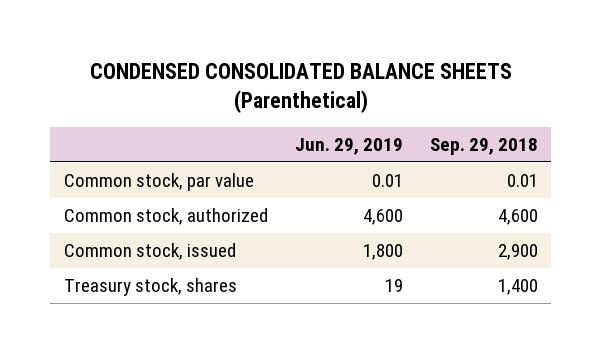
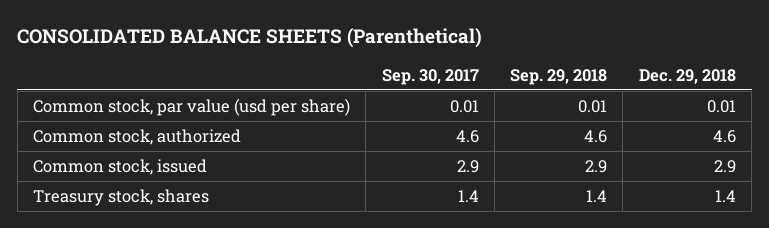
- CONDENSED CONSOLIDATED BALANCE SHEETS (Parenthetical)
+ CONSOLIDATED BALANCE SHEETS (Parenthetical)
- | Jun. 29, 2019 | Sep. 29, 2018
+ | Sep. 30, 2017 | Sep. 29, 2018 | Dec. 29, 2018
- Common stock, par value | 0.01 | 0.01
- Common stock, authorized | 4,600 | 4,600
- Common stock, issued | 1,800 | 2,900
- Treasury stock, shares | 19 | 1,400
+ Common stock, par value (usd per share) | 0.01 | 0.01 | 0.01
+ Common stock, authorized | 4.6 | 4.6 | 4.6
+ Common stock, issued | 2.9 | 2.9 | 2.9
+ Treasury stock, shares | 1.4 | 1.4 | 1.4

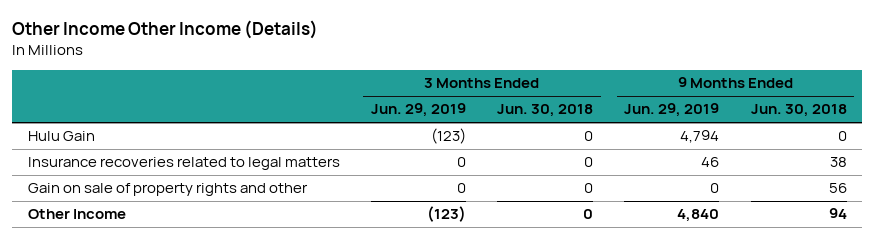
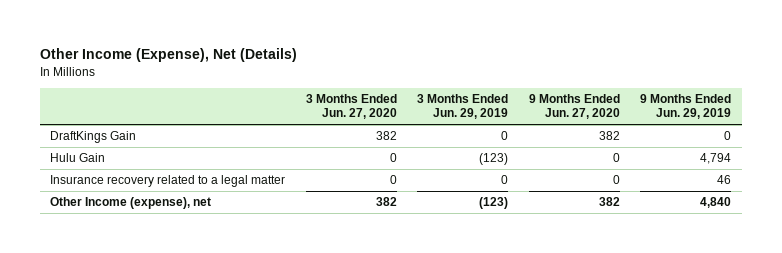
- Other Income Other Income (Details)
+ Other Income (Expense), Net (Details)
- | 3 Months Ended Jun. 29, 2019 | 3 Months Ended Jun. 30, 2018 | 9 Months Ended Jun. 29, 2019 | 9 Months Ended Jun. 30, 2018
+ | 3 Months Ended Jun. 27, 2020 | 3 Months Ended Jun. 29, 2019 | 9 Months Ended Jun. 27, 2020 | 9 Months Ended Jun. 29, 2019
+ DraftKings Gain | 382 | 0 | 382 | 0
- Insurance recoveries related to legal matters | 0 | 0 | 46 | 38
- Gain on sale of property rights and other | 0 | 0 | 0 | 56
- Other Income | (123) | 0 | 4,840 | 94
+ Insurance recovery related to a legal matter | 0 | 0 | 0 | 46
+ Other Income (expense), net | 382 | (123) | 382 | 4,840

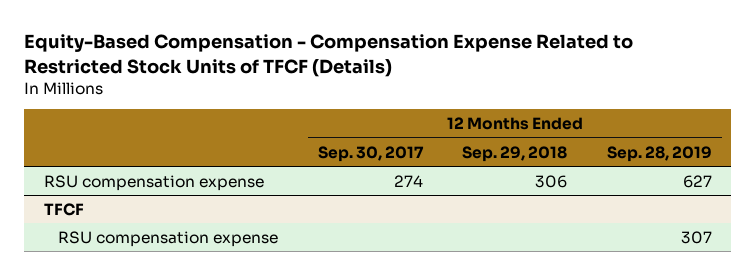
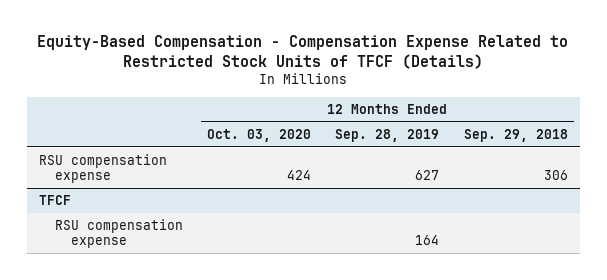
- | 12 Months Ended Sep. 30, 2017 | 12 Months Ended Sep. 29, 2018 | 12 Months Ended Sep. 28, 2019
+ | 12 Months Ended Oct. 03, 2020 | 12 Months Ended Sep. 28, 2019 | 12 Months Ended Sep. 29, 2018
@ TFCF
- RSU compensation expense | | | 307
+ RSU compensation expense | | 164 |

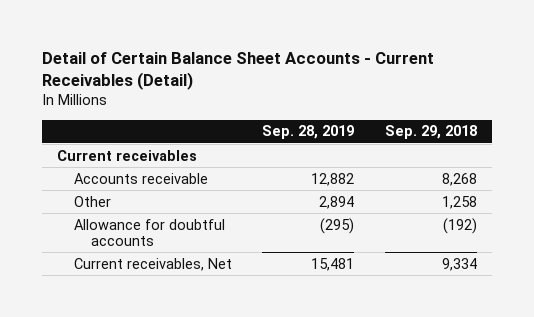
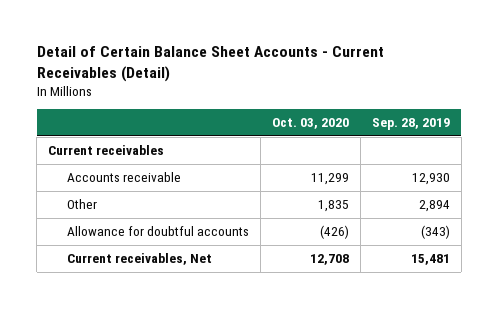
- | Sep. 28, 2019 | Sep. 29, 2018
+ | Oct. 03, 2020 | Sep. 28, 2019
- Accounts receivable | 12,882 | 8,268
+ Accounts receivable | 11,299 | 12,930
- Allowance for doubtful accounts | (295) | (192)
+ Allowance for doubtful accounts | (426) | (343)

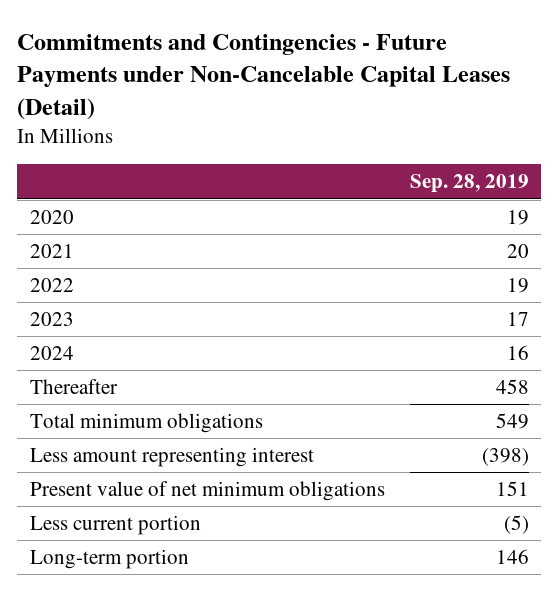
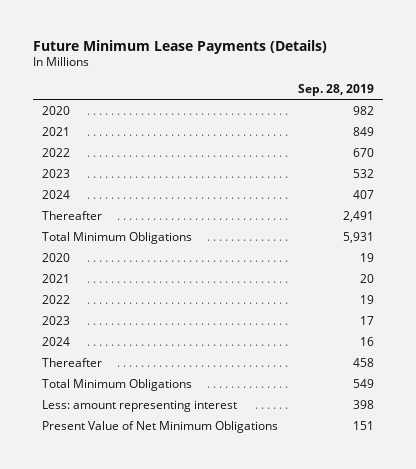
- Commitments and Contingencies - Future Payments under Non-Cancelable Capital Leases (Detail)
+ Future Minimum Lease Payments (Details)
+ 2020 | 982
+ 2021 | 849
+ 2022 | 670
+ 2023 | 532
+ 2024 | 407
+ Thereafter | 2,491
+ Total Minimum Obligations | 5,931
- Total minimum obligations | 549
- Less amount representing interest | (398)
- Present value of net minimum obligations | 151
- Less current portion | (5)
- Long-term portion | 146
+ Total Minimum Obligations | 549
+ Less: amount representing interest | 398
+ Present Value of Net Minimum Obligations | 151

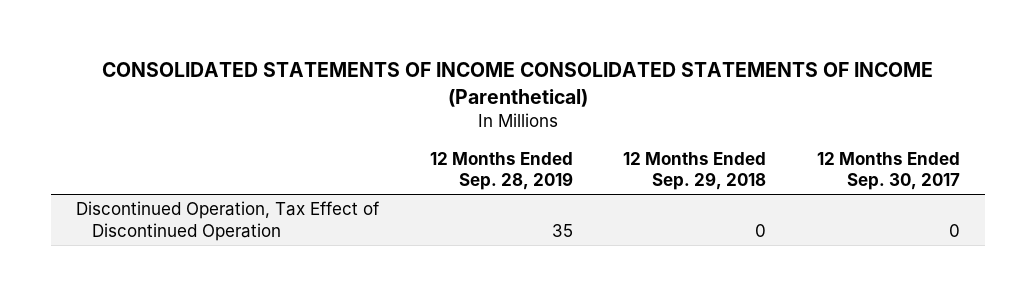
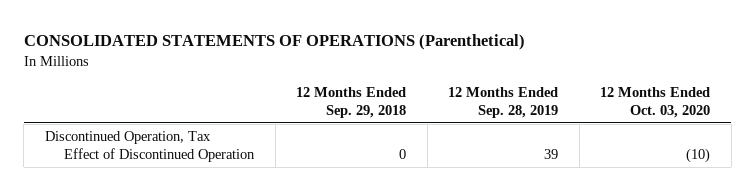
- CONSOLIDATED STATEMENTS OF INCOME CONSOLIDATED STATEMENTS OF INCOME (Parenthetical)
+ CONSOLIDATED STATEMENTS OF OPERATIONS (Parenthetical)
- | 12 Months Ended Sep. 28, 2019 | 12 Months Ended Sep. 29, 2018 | 12 Months Ended Sep. 30, 2017
+ | 12 Months Ended Sep. 29, 2018 | 12 Months Ended Sep. 28, 2019 | 12 Months Ended Oct. 03, 2020
- Discontinued Operation, Tax Effect of Discontinued Operation | 35 | 0 | 0
+ Discontinued Operation, Tax Effect of Discontinued Operation | 0 | 39 | (10)

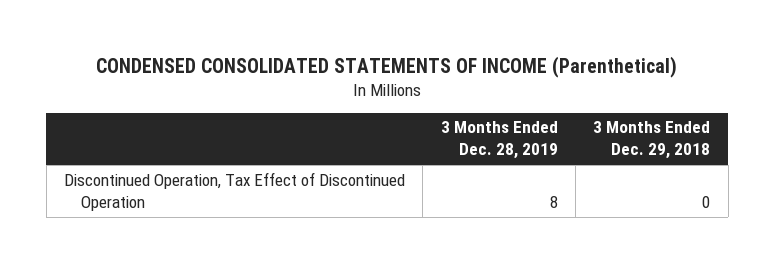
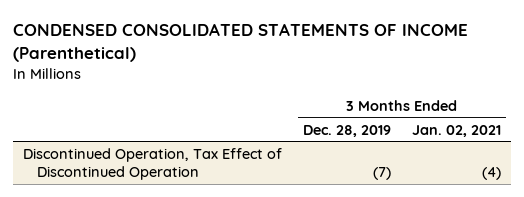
- | 3 Months Ended Dec. 28, 2019 | 3 Months Ended Dec. 29, 2018
+ | 3 Months Ended Dec. 28, 2019 | 3 Months Ended Jan. 02, 2021
- Discontinued Operation, Tax Effect of Discontinued Operation | 8 | 0
+ Discontinued Operation, Tax Effect of Discontinued Operation | (7) | (4)

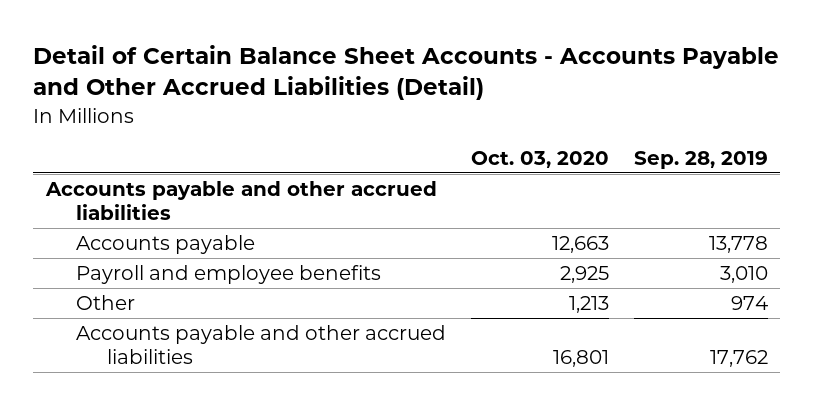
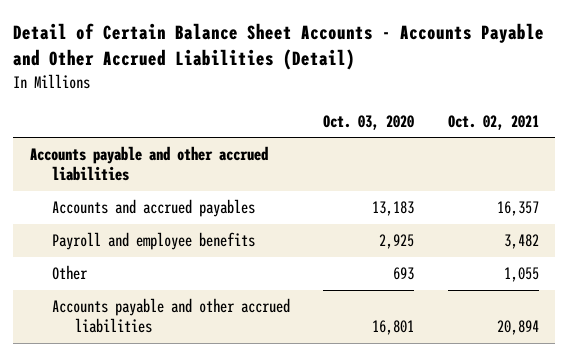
- | Oct. 03, 2020 | Sep. 28, 2019
+ | Oct. 03, 2020 | Oct. 02, 2021
- Accounts payable | 12,663 | 13,778
+ Accounts and accrued payables | 13,183 | 16,357
- Other | 1,213 | 974
+ Other | 693 | 1,055

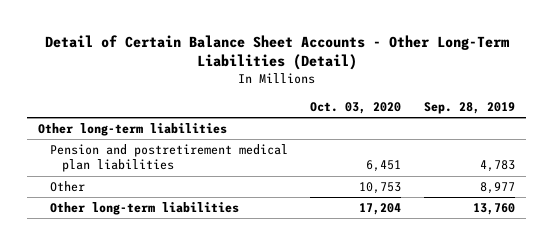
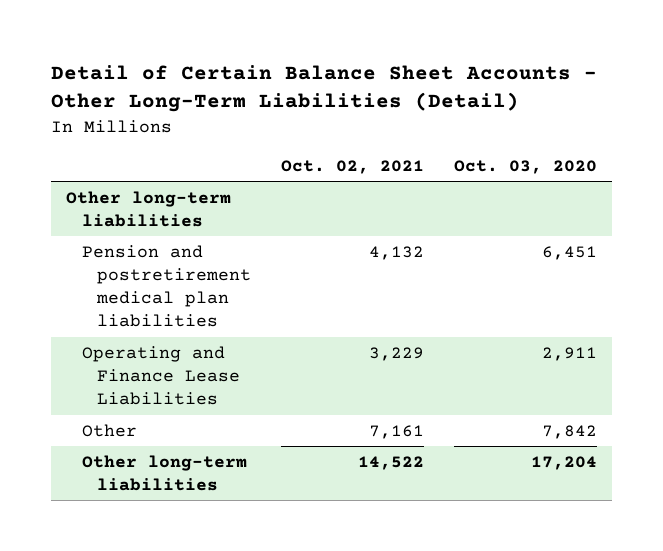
- | Oct. 03, 2020 | Sep. 28, 2019
+ | Oct. 02, 2021 | Oct. 03, 2020
- Other | 10,753 | 8,977
+ Operating and Finance Lease Liabilities | 3,229 | 2,911
+ Other | 7,161 | 7,842

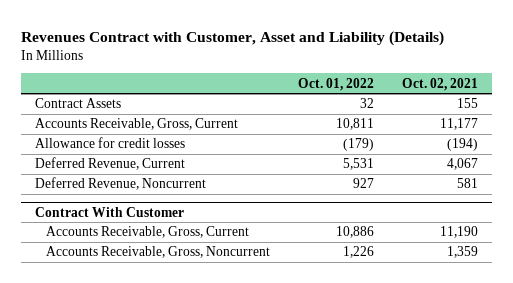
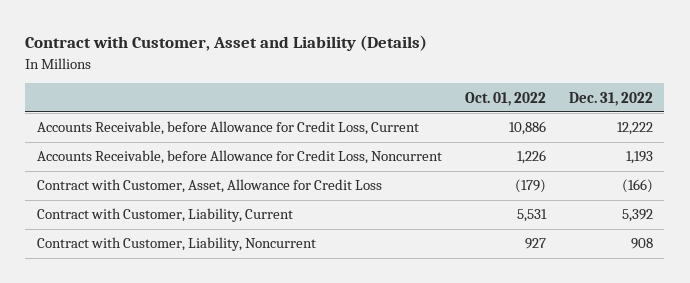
- Revenues Contract with Customer, Asset and Liability (Details)
+ Contract with Customer, Asset and Liability (Details)
- | Oct. 01, 2022 | Oct. 02, 2021
+ | Oct. 01, 2022 | Dec. 31, 2022
- Contract Assets | 32 | 155
- Accounts Receivable, Gross, Current | 10,811 | 11,177
- Allowance for credit losses | (179) | (194)
- Deferred Revenue, Current | 5,531 | 4,067
- Deferred Revenue, Noncurrent | 927 | 581
- Contract With Customer
- Accounts Receivable, Gross, Current | 10,886 | 11,190
- Accounts Receivable, Gross, Noncurrent | 1,226 | 1,359
+ Accounts Receivable, before Allowance for Credit Loss, Current | 10,886 | 12,222
+ Accounts Receivable, before Allowance for Credit Loss, Noncurrent | 1,226 | 1,193
+ Contract with Customer, Asset, Allowance for Credit Loss | (179) | (166)
+ Contract with Customer, Liability, Current | 5,531 | 5,392
+ Contract with Customer, Liability, Noncurrent | 927 | 908

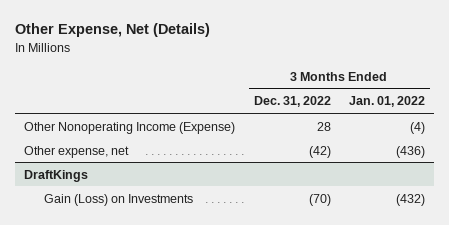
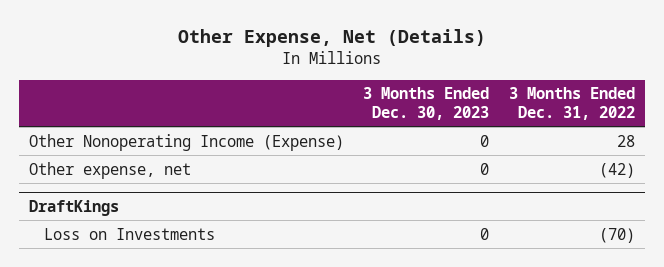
- | 3 Months Ended Dec. 31, 2022 | 3 Months Ended Jan. 01, 2022
+ | 3 Months Ended Dec. 30, 2023 | 3 Months Ended Dec. 31, 2022
@ DraftKings
- Gain (Loss) on Investments | (70) | (432)
+ Loss on Investments | 0 | (70)

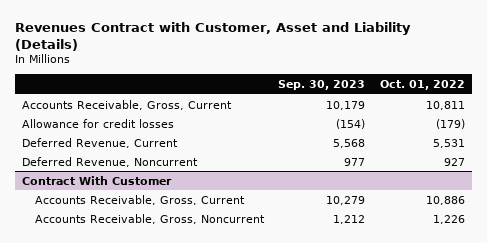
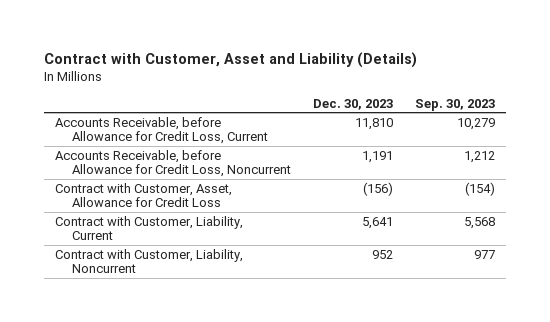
- Revenues Contract with Customer, Asset and Liability (Details)
+ Contract with Customer, Asset and Liability (Details)
- | Sep. 30, 2023 | Oct. 01, 2022
+ | Dec. 30, 2023 | Sep. 30, 2023
- Accounts Receivable, Gross, Current | 10,179 | 10,811
- Allowance for credit losses | (154) | (179)
- Deferred Revenue, Current | 5,568 | 5,531
- Deferred Revenue, Noncurrent | 977 | 927
- Contract With Customer
- Accounts Receivable, Gross, Current | 10,279 | 10,886
- Accounts Receivable, Gross, Noncurrent | 1,212 | 1,226
+ Accounts Receivable, before Allowance for Credit Loss, Current | 11,810 | 10,279
+ Accounts Receivable, before Allowance for Credit Loss, Noncurrent | 1,191 | 1,212
+ Contract with Customer, Asset, Allowance for Credit Loss | (156) | (154)
+ Contract with Customer, Liability, Current | 5,641 | 5,568
+ Contract with Customer, Liability, Noncurrent | 952 | 977

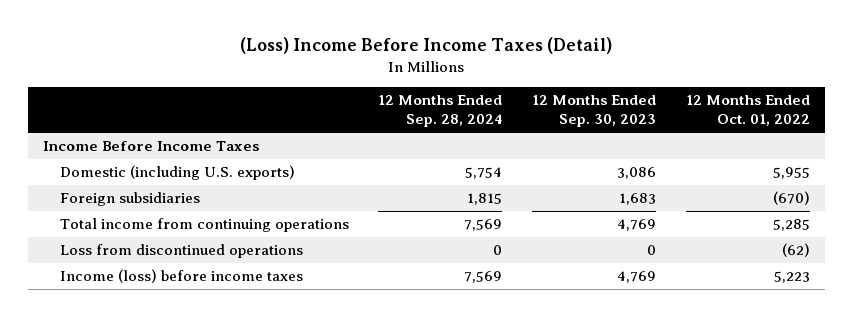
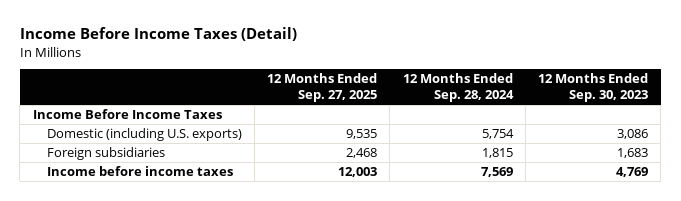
- (Loss) Income Before Income Taxes (Detail)
+ Income Before Income Taxes (Detail)
- | 12 Months Ended Sep. 28, 2024 | 12 Months Ended Sep. 30, 2023 | 12 Months Ended Oct. 01, 2022
+ | 12 Months Ended Sep. 27, 2025 | 12 Months Ended Sep. 28, 2024 | 12 Months Ended Sep. 30, 2023
- Total income from continuing operations | 7,569 | 4,769 | 5,285
- Loss from discontinued operations | 0 | 0 | (62)
- Income (loss) before income taxes | 7,569 | 4,769 | 5,223
+ Income before income taxes | 12,003 | 7,569 | 4,769

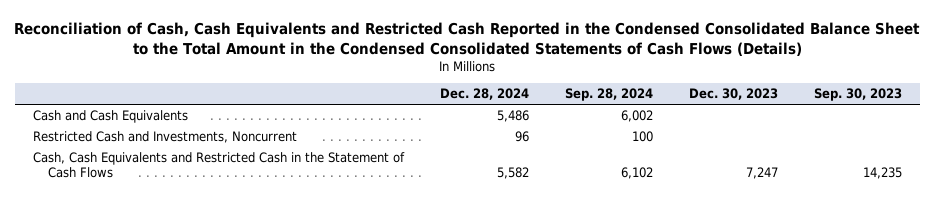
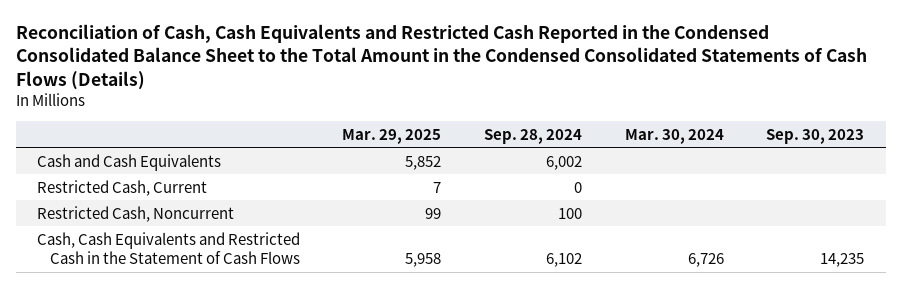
- | Dec. 28, 2024 | Sep. 28, 2024 | Dec. 30, 2023 | Sep. 30, 2023
+ | Mar. 29, 2025 | Sep. 28, 2024 | Mar. 30, 2024 | Sep. 30, 2023
- Restricted Cash and Investments, Noncurrent | 96 | 100 | |
+ Restricted Cash, Current | 7 | 0 | |
+ Restricted Cash, Noncurrent | 99 | 100 | |

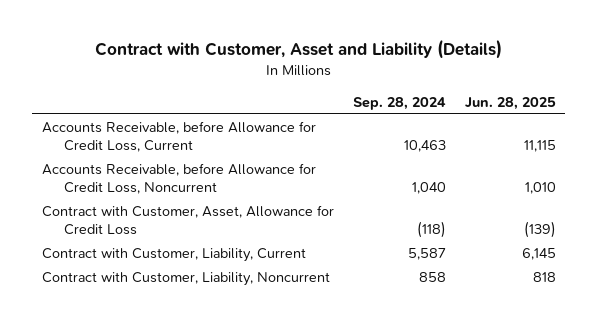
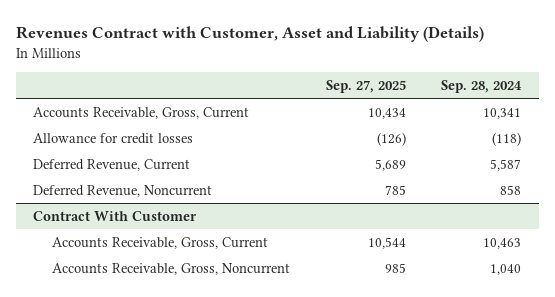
- Contract with Customer, Asset and Liability (Details)
+ Revenues Contract with Customer, Asset and Liability (Details)
- | Sep. 28, 2024 | Jun. 28, 2025
+ | Sep. 27, 2025 | Sep. 28, 2024
- Accounts Receivable, before Allowance for Credit Loss, Current | 10,463 | 11,115
- Accounts Receivable, before Allowance for Credit Loss, Noncurrent | 1,040 | 1,010
- Contract with Customer, Asset, Allowance for Credit Loss | (118) | (139)
- Contract with Customer, Liability, Current | 5,587 | 6,145
- Contract with Customer, Liability, Noncurrent | 858 | 818
+ Accounts Receivable, Gross, Current | 10,434 | 10,341
+ Allowance for credit losses | (126) | (118)
+ Deferred Revenue, Current | 5,689 | 5,587
+ Deferred Revenue, Noncurrent | 785 | 858
+ Contract With Customer
+ Accounts Receivable, Gross, Current | 10,544 | 10,463
+ Accounts Receivable, Gross, Noncurrent | 985 | 1,040

